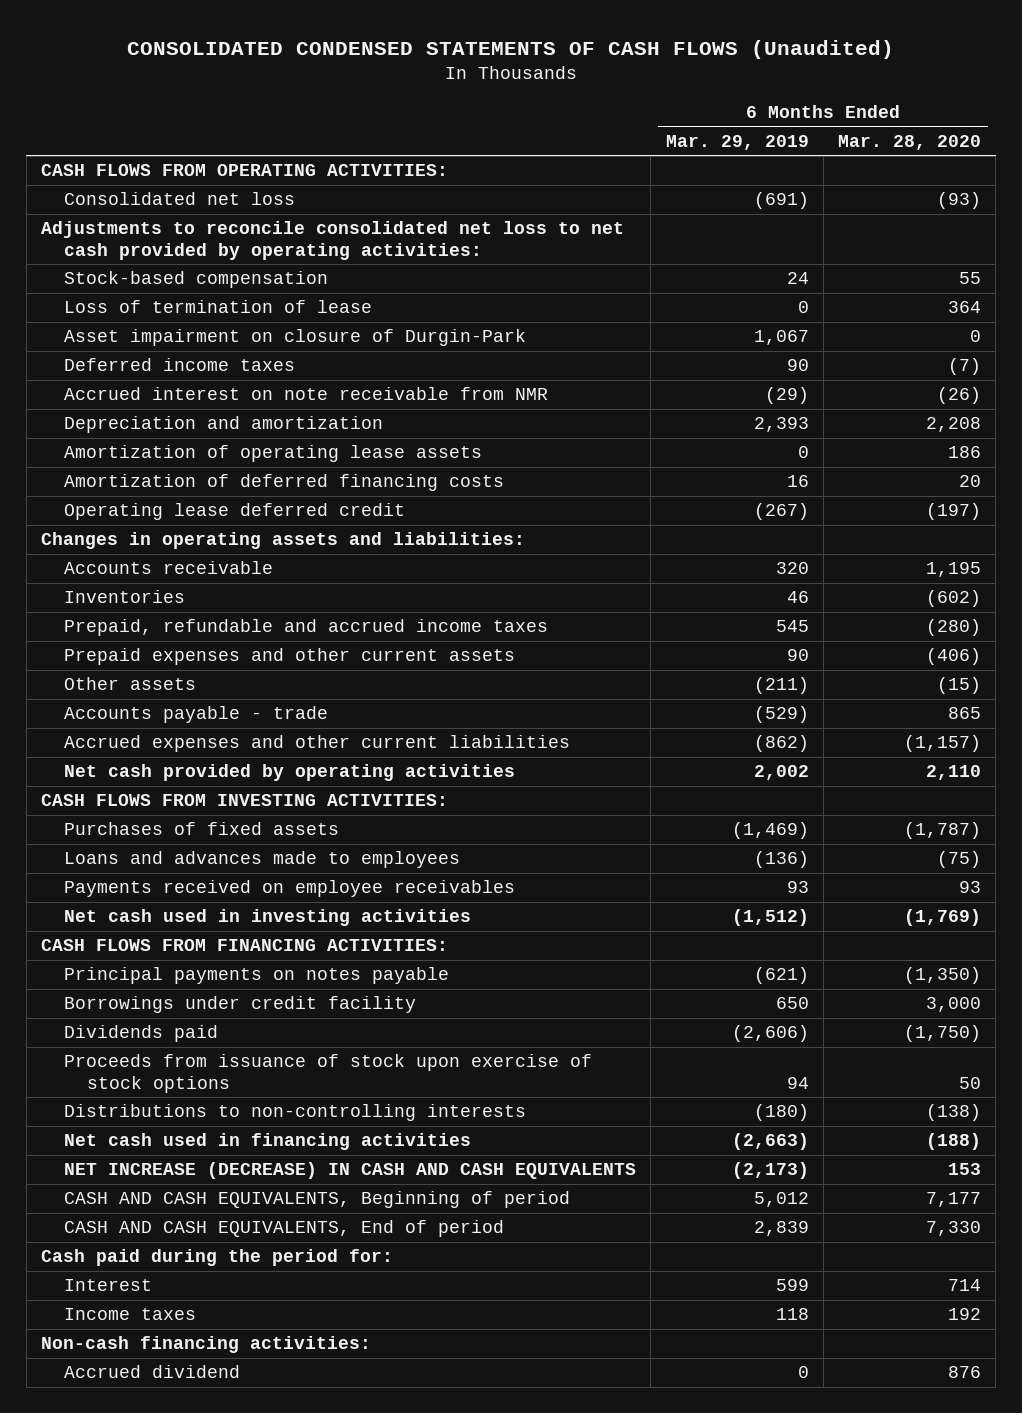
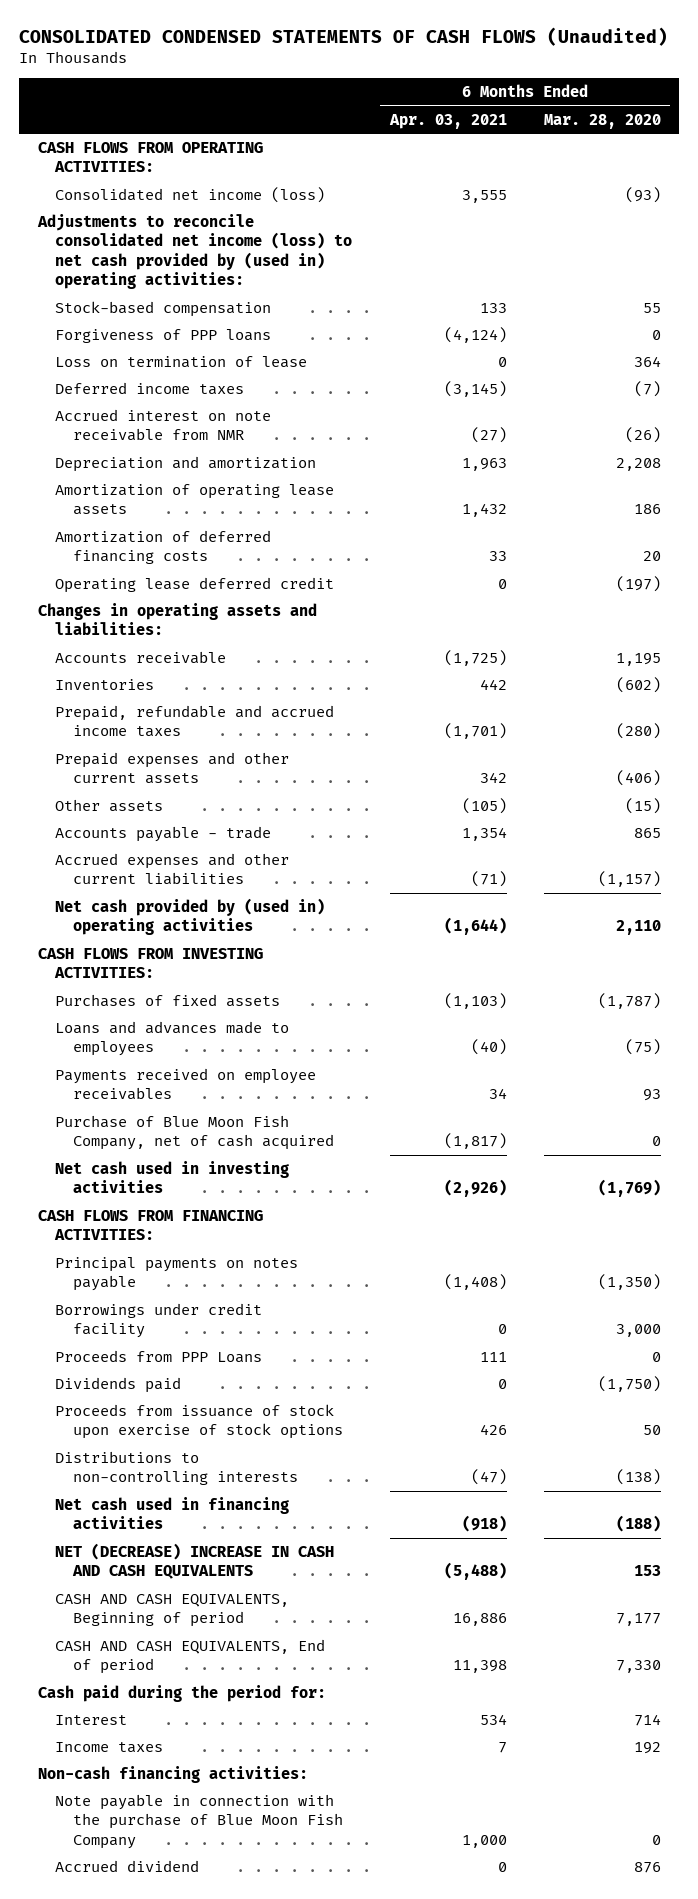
- | 6 Months Ended Mar. 29, 2019 | 6 Months Ended Mar. 28, 2020
+ | 6 Months Ended Apr. 03, 2021 | 6 Months Ended Mar. 28, 2020
- Consolidated net loss | (691) | (93)
- Adjustments to reconcile consolidated net loss to net cash provided by operating activities:
+ Consolidated net income (loss) | 3,555 | (93)
+ Adjustments to reconcile consolidated net income (loss) to net cash provided by (used in) operating activities:
- Loss of termination of lease | 0 | 364
- Asset impairment on closure of Durgin-Park | 1,067 | 0
+ Forgiveness of PPP loans | (4,124) | 0
+ Loss on termination of lease | 0 | 364
- Net cash provided by operating activities | 2,002 | 2,110
+ Net cash provided by (used in) operating activities | (1,644) | 2,110
+ Purchase of Blue Moon Fish Company, net of cash acquired | (1,817) | 0
+ Proceeds from PPP Loans | 111 | 0
- NET INCREASE (DECREASE) IN CASH AND CASH EQUIVALENTS | (2,173) | 153
+ NET (DECREASE) INCREASE IN CASH AND CASH EQUIVALENTS | (5,488) | 153
+ Note payable in connection with the purchase of Blue Moon Fish Company | 1,000 | 0

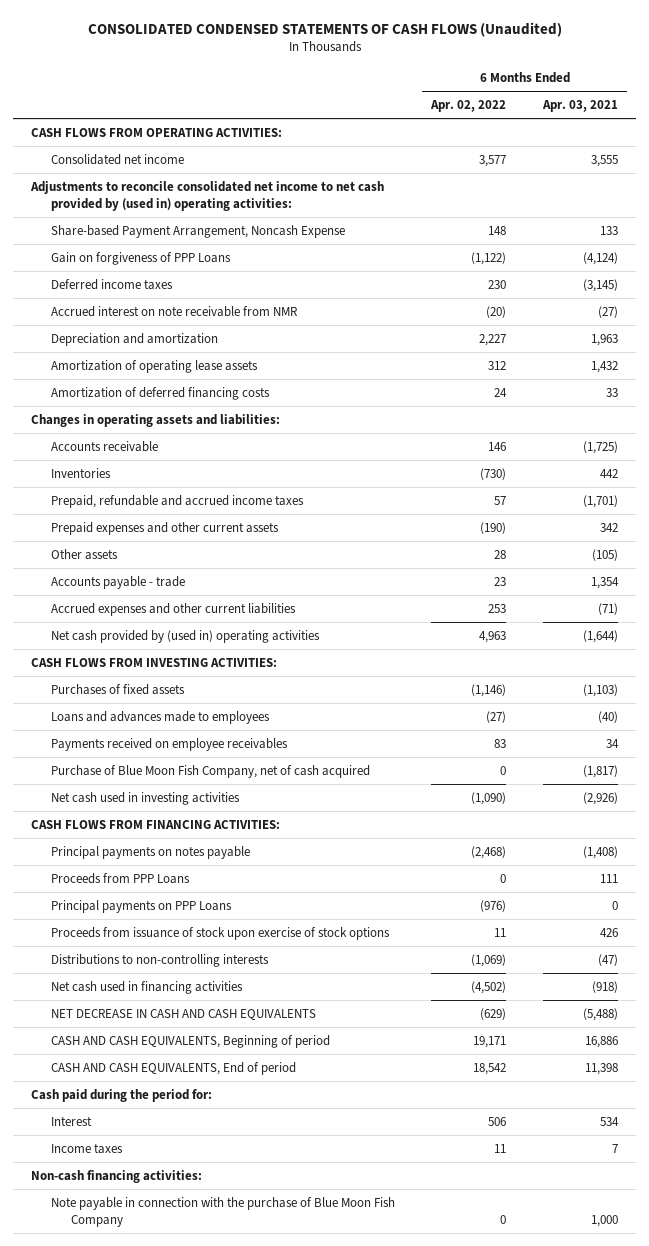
- | 6 Months Ended Apr. 03, 2021 | 6 Months Ended Mar. 28, 2020
+ | 6 Months Ended Apr. 02, 2022 | 6 Months Ended Apr. 03, 2021
- Consolidated net income (loss) | 3,555 | (93)
- Adjustments to reconcile consolidated net income (loss) to net cash provided by (used in) operating activities:
- Stock-based compensation | 133 | 55
- Forgiveness of PPP loans | (4,124) | 0
- Loss on termination of lease | 0 | 364
+ Consolidated net income | 3,577 | 3,555
+ Adjustments to reconcile consolidated net income to net cash provided by (used in) operating activities:
+ Share-based Payment Arrangement, Noncash Expense | 148 | 133
+ Gain on forgiveness of PPP Loans | (1,122) | (4,124)
- Operating lease deferred credit | 0 | (197)
- Borrowings under credit facility | 0 | 3,000
- Dividends paid | 0 | (1,750)
+ Principal payments on PPP Loans | (976) | 0
- NET (DECREASE) INCREASE IN CASH AND CASH EQUIVALENTS | (5,488) | 153
+ NET DECREASE IN CASH AND CASH EQUIVALENTS | (629) | (5,488)
- Accrued dividend | 0 | 876

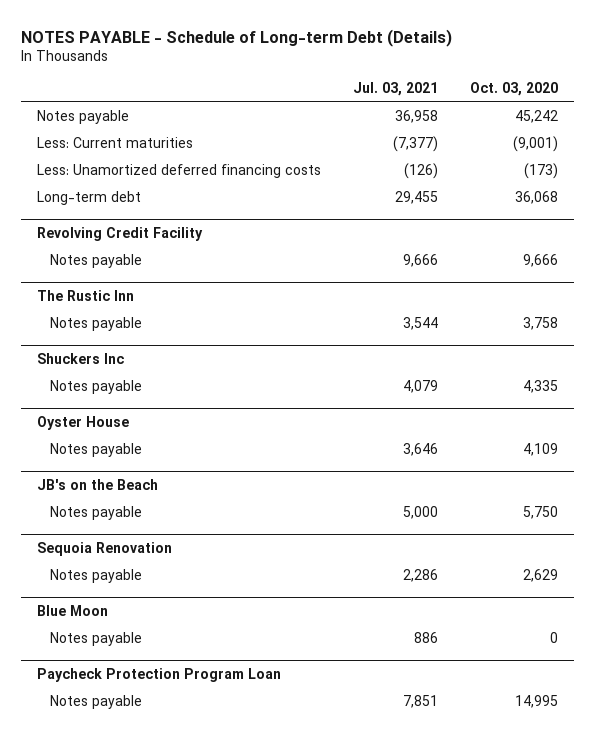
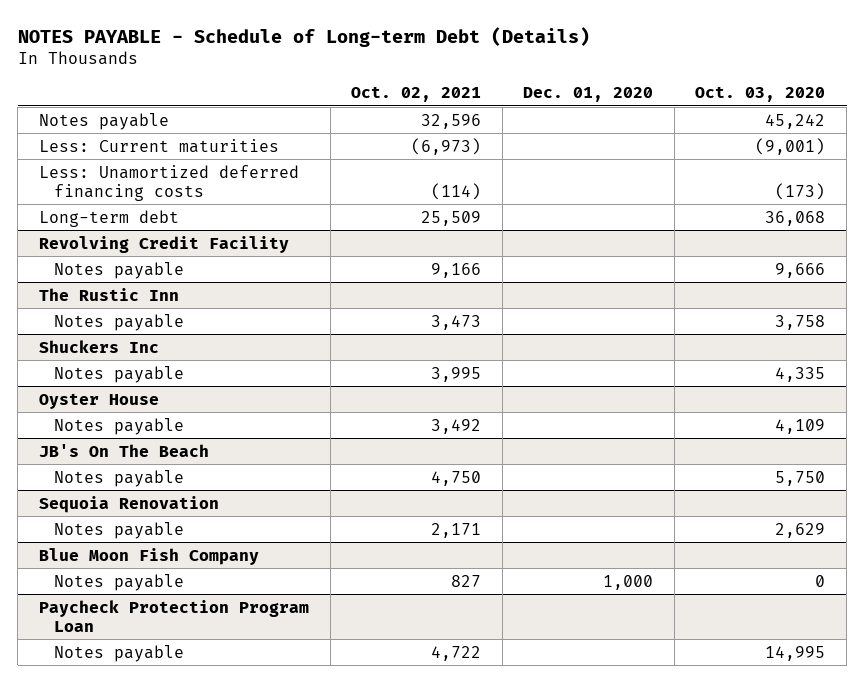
- | Jul. 03, 2021 | Oct. 03, 2020
+ | Oct. 02, 2021 | Dec. 01, 2020 | Oct. 03, 2020
- JB's on the Beach
+ JB's On The Beach
- Blue Moon
+ Blue Moon Fish Company

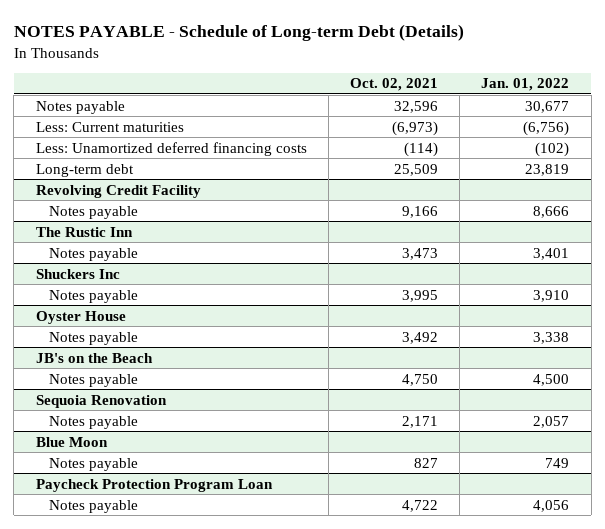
- | Oct. 02, 2021 | Dec. 01, 2020 | Oct. 03, 2020
+ | Oct. 02, 2021 | Jan. 01, 2022
- JB's On The Beach
+ JB's on the Beach
- Blue Moon Fish Company
+ Blue Moon

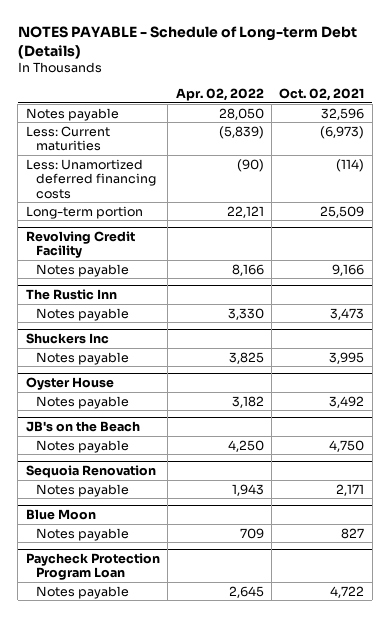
- | Oct. 02, 2021 | Jan. 01, 2022
+ | Apr. 02, 2022 | Oct. 02, 2021
- Long-term debt | 25,509 | 23,819
+ Long-term portion | 22,121 | 25,509

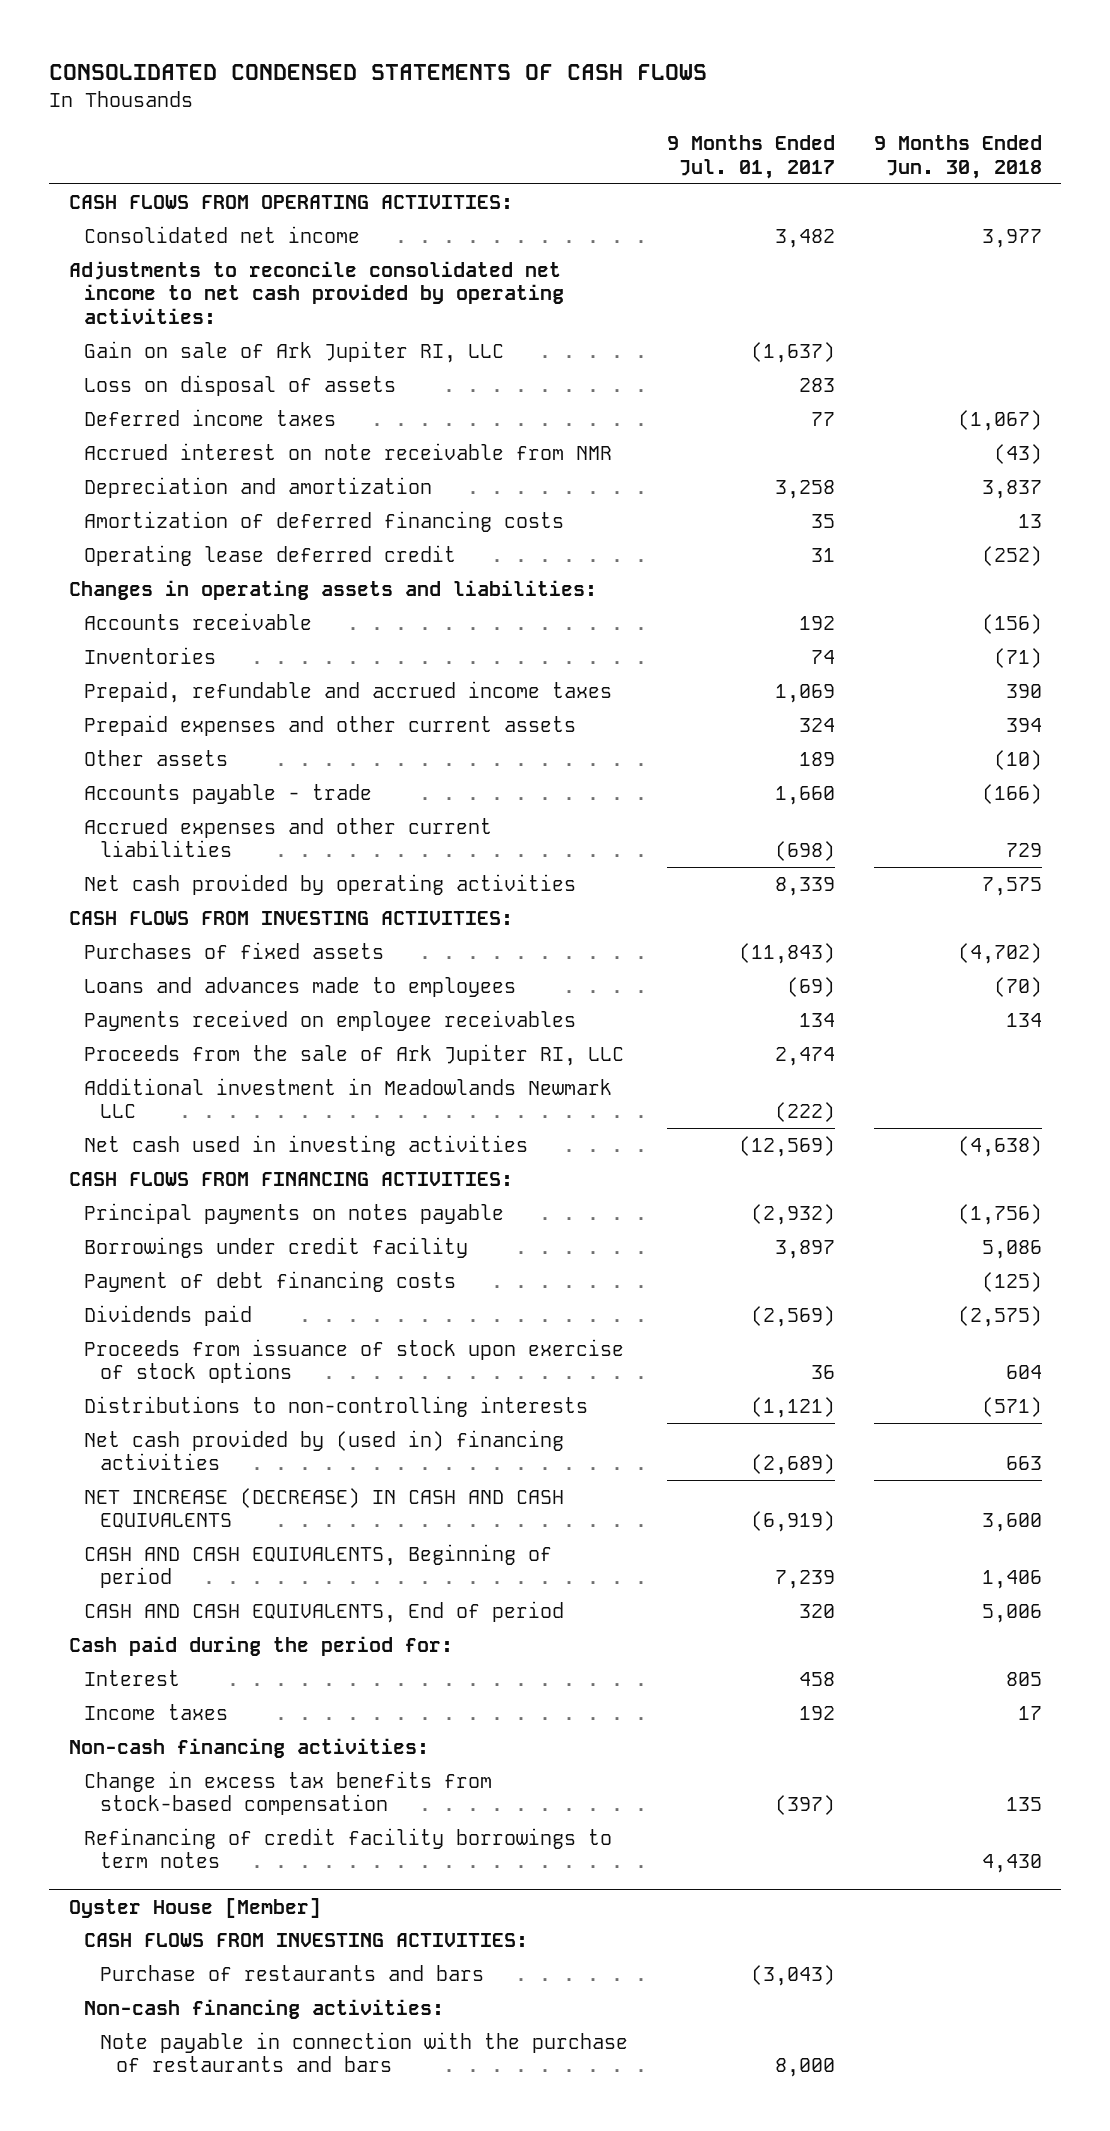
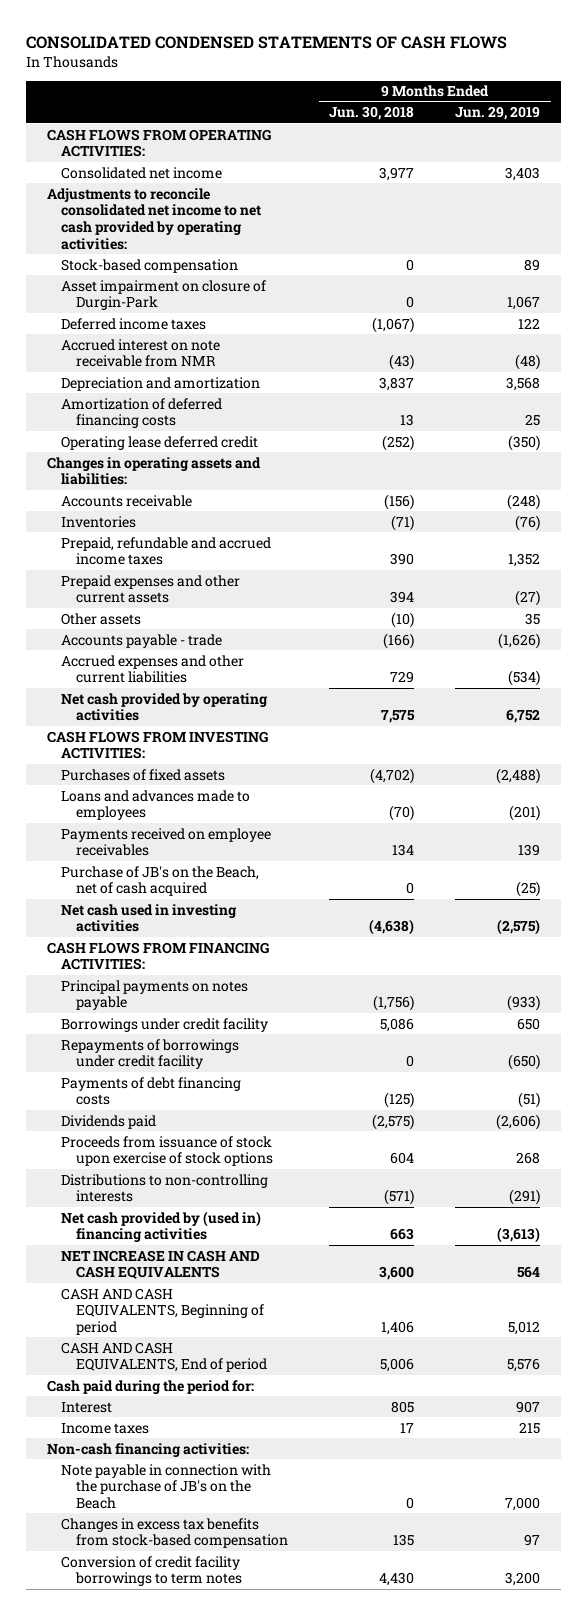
- | 9 Months Ended Jul. 01, 2017 | 9 Months Ended Jun. 30, 2018
+ | 9 Months Ended Jun. 30, 2018 | 9 Months Ended Jun. 29, 2019
- Gain on sale of Ark Jupiter RI, LLC | (1,637) |
- Loss on disposal of assets | 283 |
+ Stock-based compensation | 0 | 89
+ Asset impairment on closure of Durgin-Park | 0 | 1,067
- Proceeds from the sale of Ark Jupiter RI, LLC | 2,474 |
- Additional investment in Meadowlands Newmark LLC | (222) |
+ Purchase of JB's on the Beach, net of cash acquired | 0 | (25)
- Payment of debt financing costs | | (125)
+ Repayments of borrowings under credit facility | 0 | (650)
+ Payments of debt financing costs | (125) | (51)
- NET INCREASE (DECREASE) IN CASH AND CASH EQUIVALENTS | (6,919) | 3,600
+ NET INCREASE IN CASH AND CASH EQUIVALENTS | 3,600 | 564
- Change in excess tax benefits from stock-based compensation | (397) | 135
- Refinancing of credit facility borrowings to term notes | | 4,430
- Oyster House [Member]
- CASH FLOWS FROM INVESTING ACTIVITIES:
- Purchase of restaurants and bars | (3,043) |
- Non-cash financing activities:
- Note payable in connection with the purchase of restaurants and bars | 8,000 |
+ Note payable in connection with the purchase of JB's on the Beach | 0 | 7,000
+ Changes in excess tax benefits from stock-based compensation | 135 | 97
+ Conversion of credit facility borrowings to term notes | 4,430 | 3,200

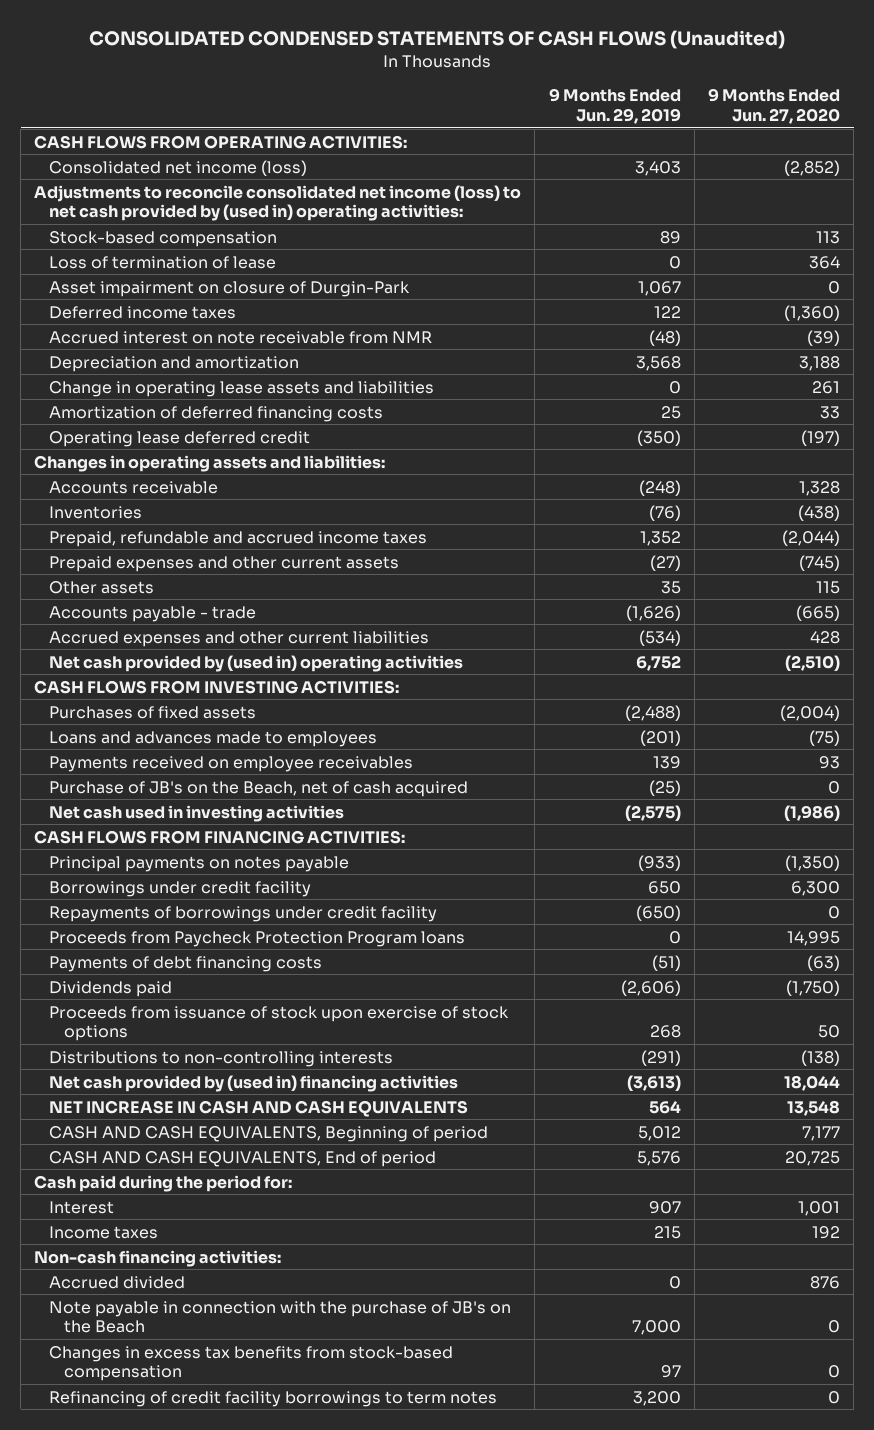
- CONSOLIDATED CONDENSED STATEMENTS OF CASH FLOWS
+ CONSOLIDATED CONDENSED STATEMENTS OF CASH FLOWS (Unaudited)
- | 9 Months Ended Jun. 30, 2018 | 9 Months Ended Jun. 29, 2019
+ | 9 Months Ended Jun. 29, 2019 | 9 Months Ended Jun. 27, 2020
- Consolidated net income | 3,977 | 3,403
- Adjustments to reconcile consolidated net income to net cash provided by operating activities:
+ Consolidated net income (loss) | 3,403 | (2,852)
+ Adjustments to reconcile consolidated net income (loss) to net cash provided by (used in) operating activities:
+ Loss of termination of lease | 0 | 364
+ Change in operating lease assets and liabilities | 0 | 261
- Net cash provided by operating activities | 7,575 | 6,752
+ Net cash provided by (used in) operating activities | 6,752 | (2,510)
+ Proceeds from Paycheck Protection Program loans | 0 | 14,995
+ Accrued divided | 0 | 876
- Conversion of credit facility borrowings to term notes | 4,430 | 3,200
+ Refinancing of credit facility borrowings to term notes | 3,200 | 0

